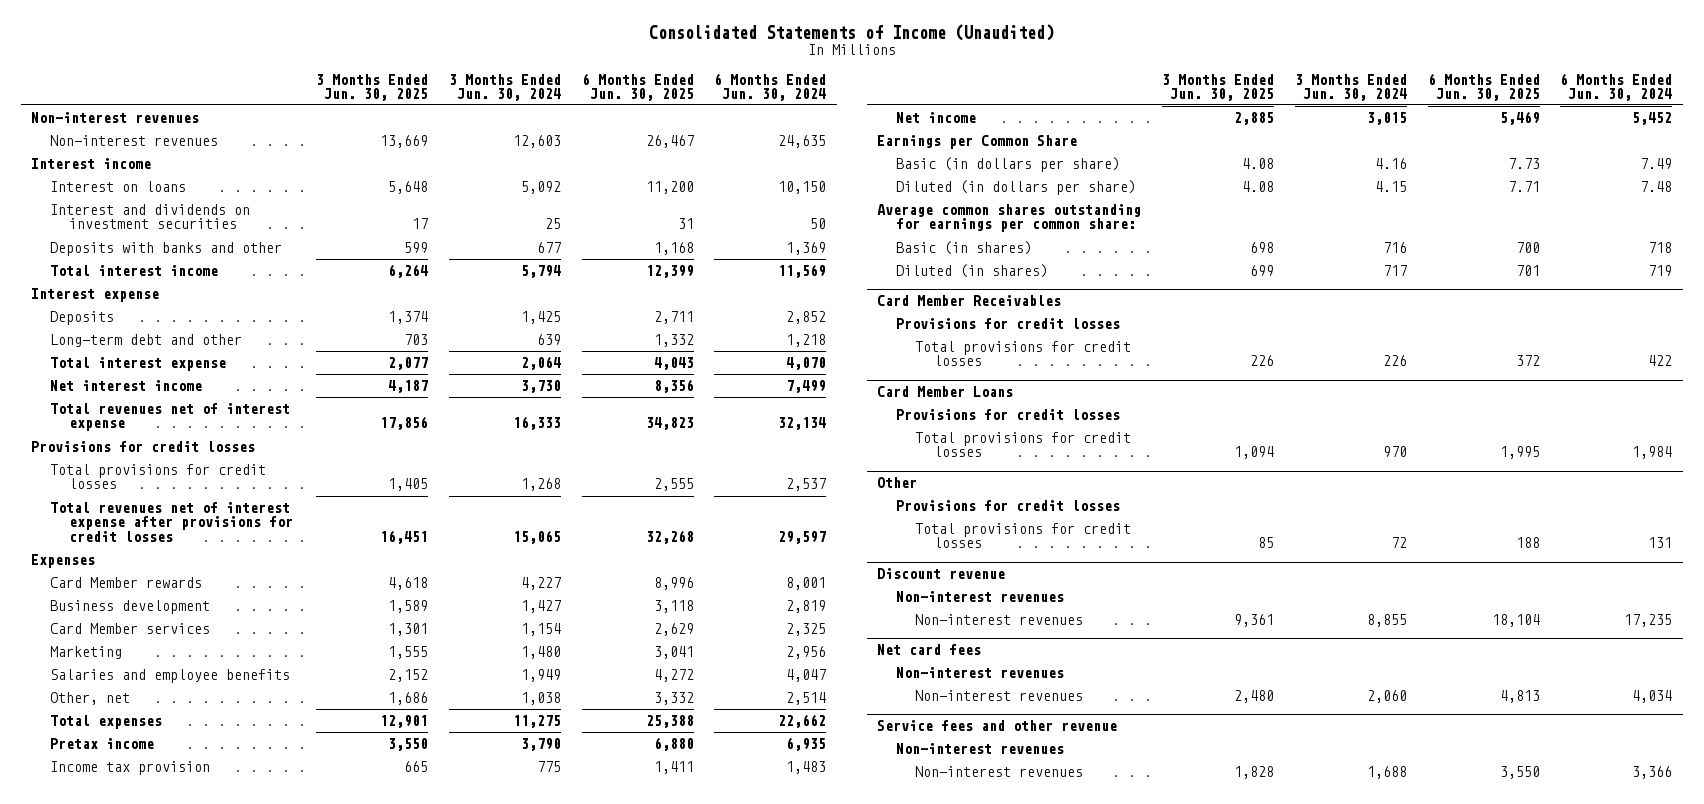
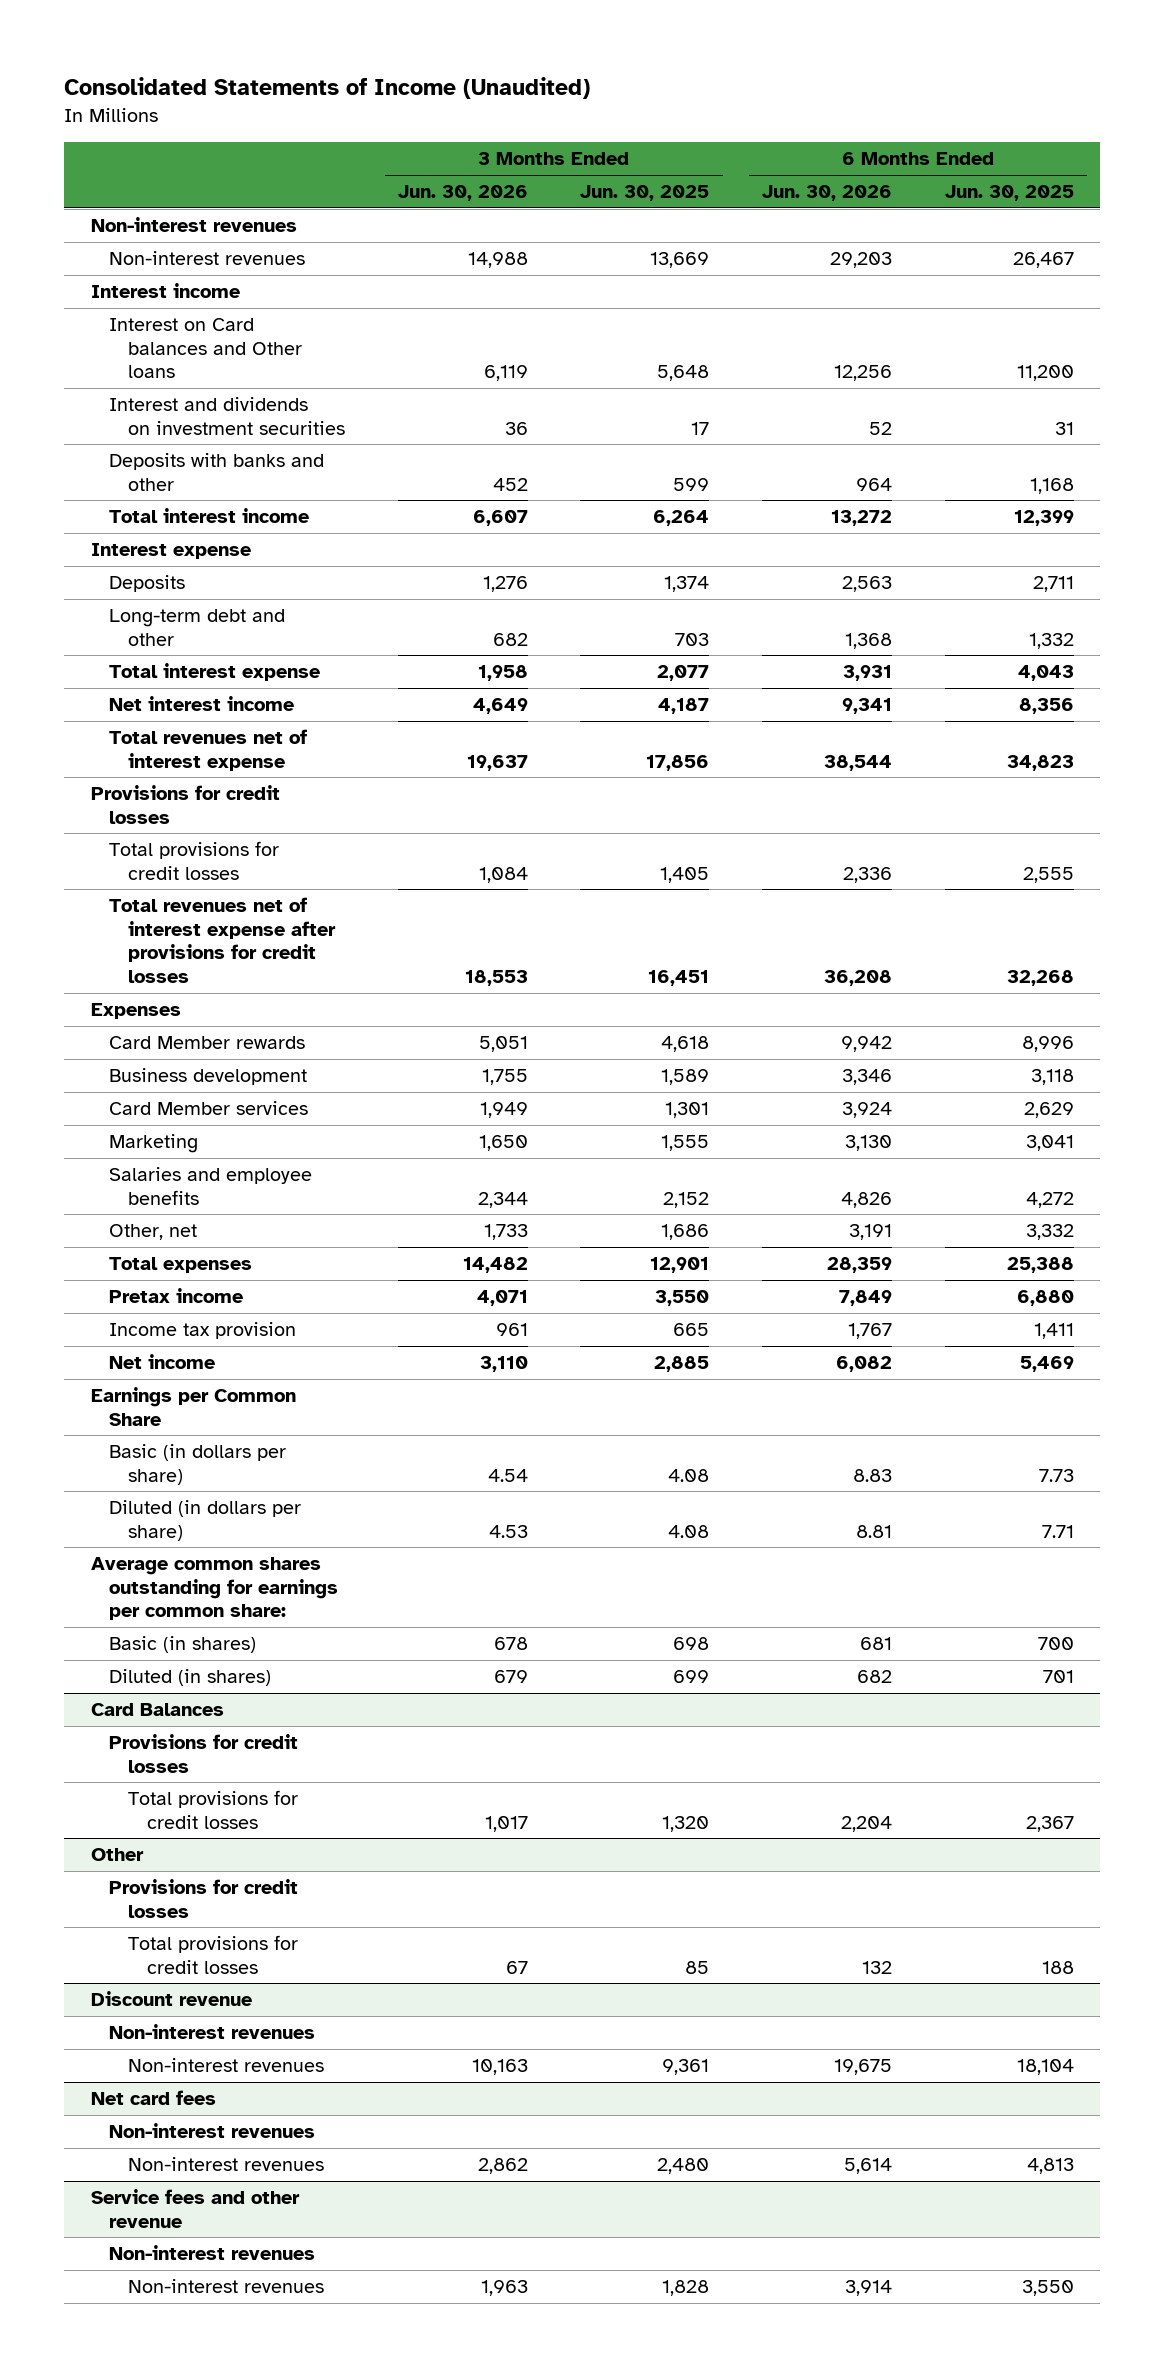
- | 3 Months Ended Jun. 30, 2025 | 3 Months Ended Jun. 30, 2024 | 6 Months Ended Jun. 30, 2025 | 6 Months Ended Jun. 30, 2024
+ | 3 Months Ended Jun. 30, 2026 | 3 Months Ended Jun. 30, 2025 | 6 Months Ended Jun. 30, 2026 | 6 Months Ended Jun. 30, 2025
- Interest on loans | 5,648 | 5,092 | 11,200 | 10,150
+ Interest on Card balances and Other loans | 6,119 | 5,648 | 12,256 | 11,200
- Card Member Receivables
- Provisions for credit losses
- Total provisions for credit losses | 226 | 226 | 372 | 422
- Card Member Loans
+ Card Balances
- Total provisions for credit losses | 1,094 | 970 | 1,995 | 1,984
+ Total provisions for credit losses | 1,017 | 1,320 | 2,204 | 2,367

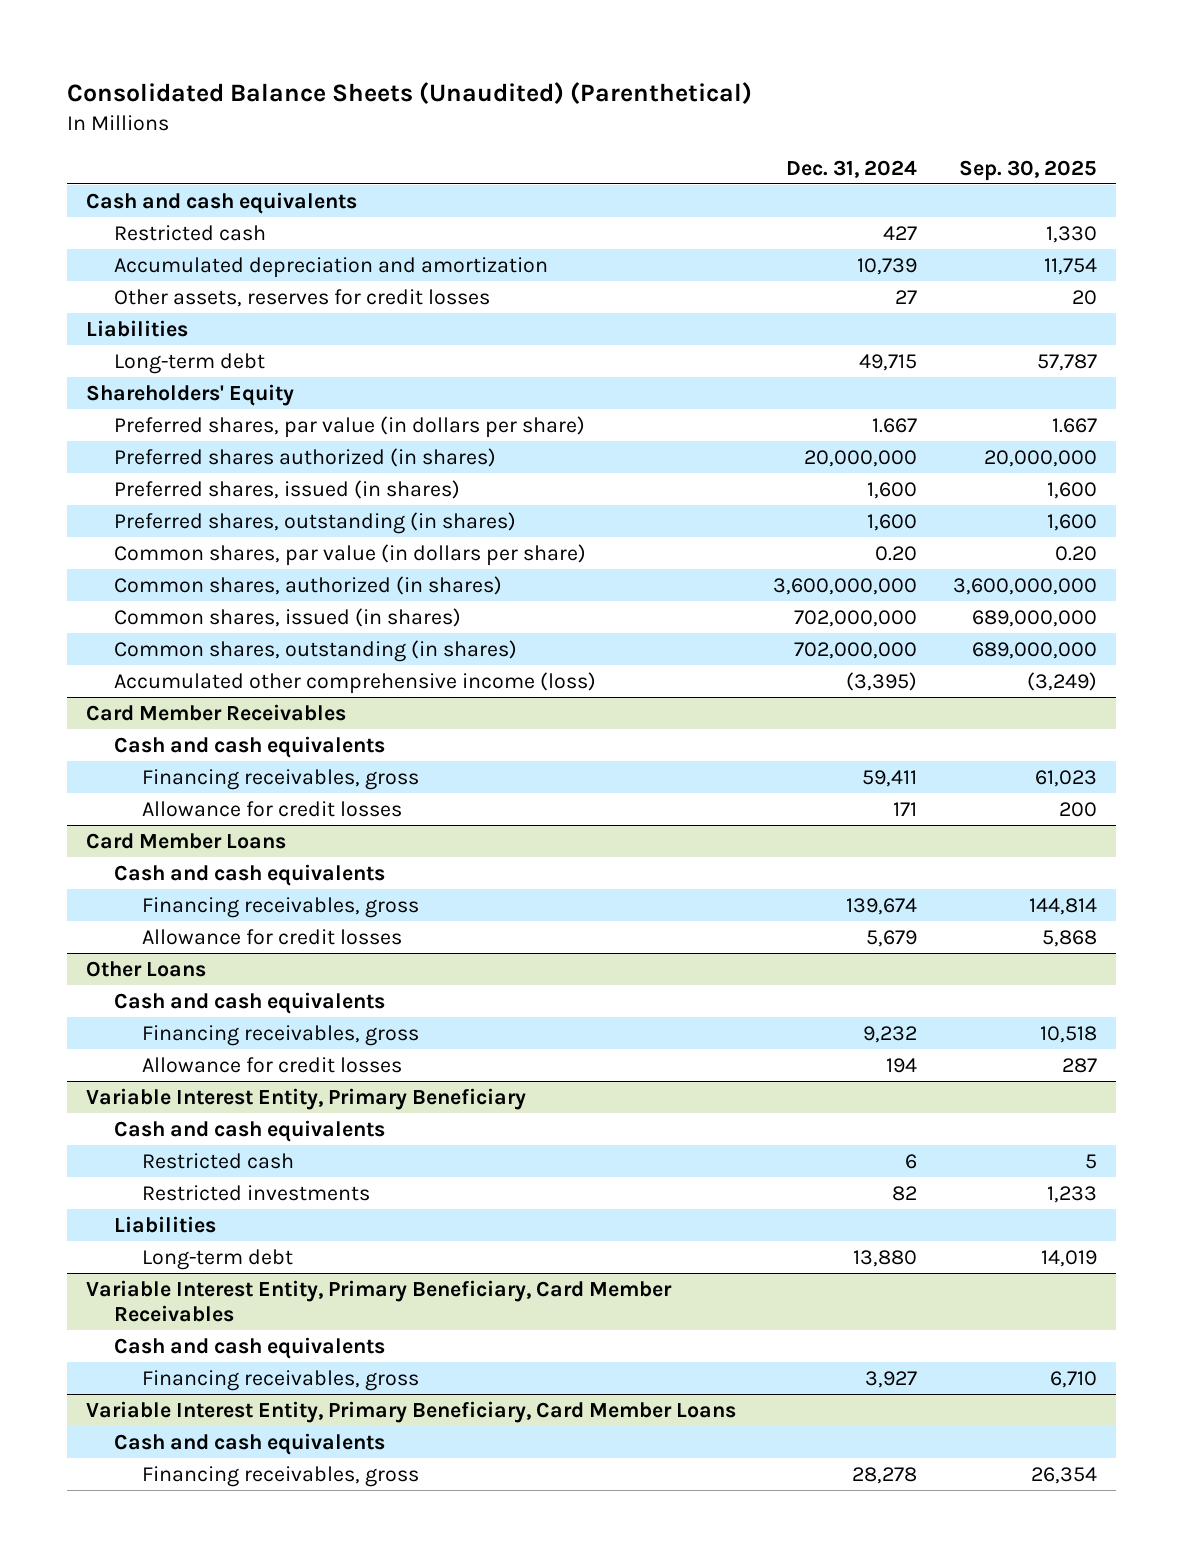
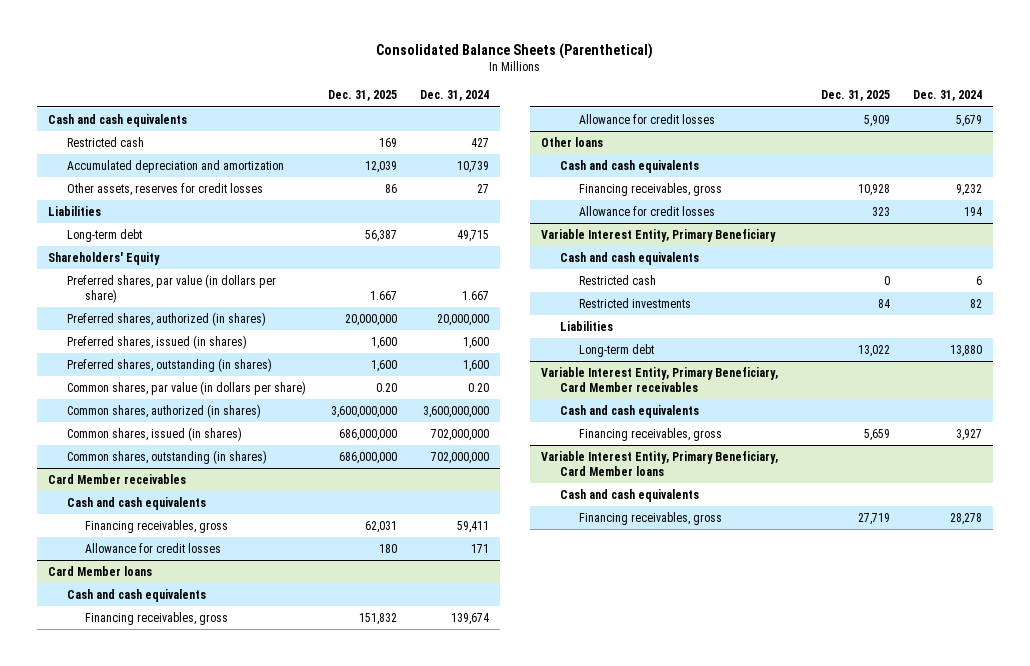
- Consolidated Balance Sheets (Unaudited) (Parenthetical)
+ Consolidated Balance Sheets (Parenthetical)
- | Dec. 31, 2024 | Sep. 30, 2025
+ | Dec. 31, 2025 | Dec. 31, 2024
- Preferred shares authorized (in shares) | 20,000,000 | 20,000,000
+ Preferred shares, authorized (in shares) | 20,000,000 | 20,000,000
- Accumulated other comprehensive income (loss) | (3,395) | (3,249)
- Card Member Receivables
+ Card Member receivables
- Card Member Loans
+ Card Member loans
- Other Loans
+ Other loans
- Variable Interest Entity, Primary Beneficiary, Card Member Receivables
+ Variable Interest Entity, Primary Beneficiary, Card Member receivables
- Variable Interest Entity, Primary Beneficiary, Card Member Loans
+ Variable Interest Entity, Primary Beneficiary, Card Member loans

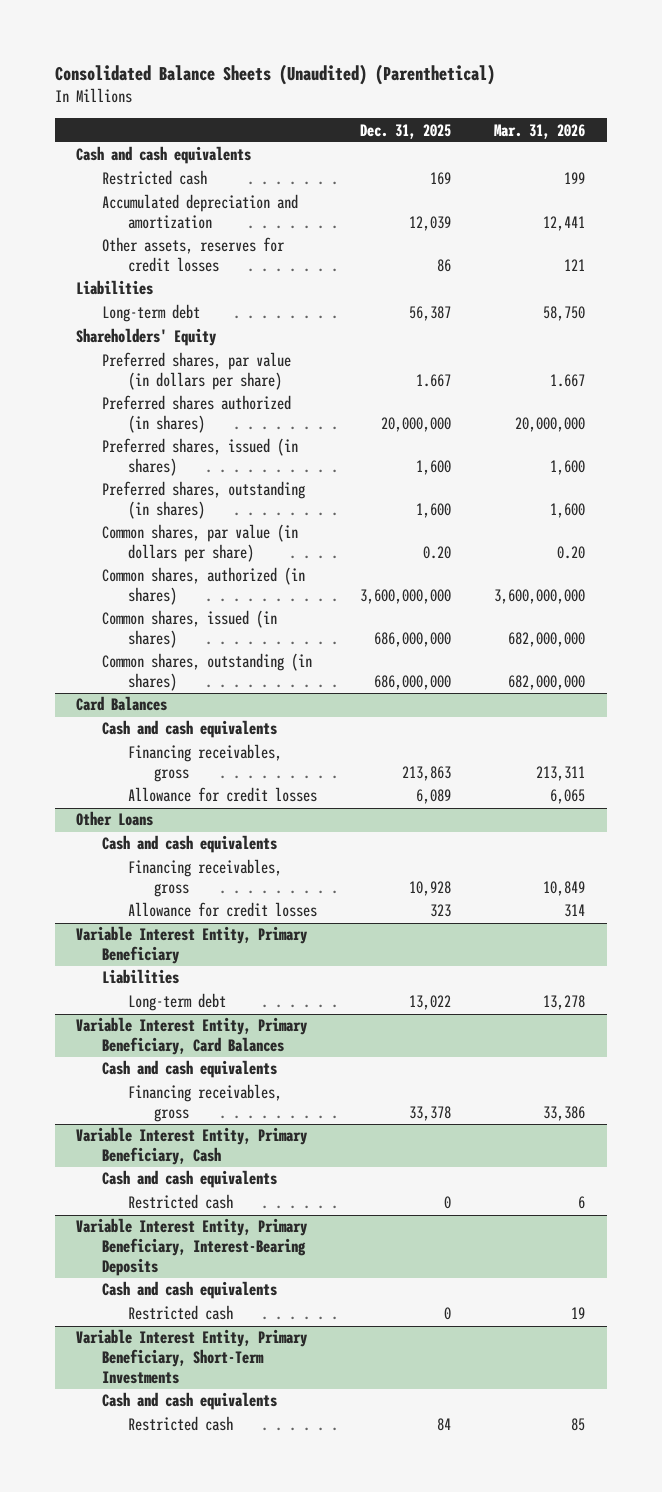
- Consolidated Balance Sheets (Parenthetical)
+ Consolidated Balance Sheets (Unaudited) (Parenthetical)
- | Dec. 31, 2025 | Dec. 31, 2024
+ | Dec. 31, 2025 | Mar. 31, 2026
- Preferred shares, authorized (in shares) | 20,000,000 | 20,000,000
+ Preferred shares authorized (in shares) | 20,000,000 | 20,000,000
- Card Member receivables
- Cash and cash equivalents
- Financing receivables, gross | 62,031 | 59,411
- Allowance for credit losses | 180 | 171
- Card Member loans
+ Card Balances
- Financing receivables, gross | 151,832 | 139,674
- Allowance for credit losses | 5,909 | 5,679
- Other loans
+ Financing receivables, gross | 213,863 | 213,311
+ Allowance for credit losses | 6,089 | 6,065
+ Other Loans
@ Variable Interest Entity, Primary Beneficiary
- Cash and cash equivalents
- Restricted cash | 0 | 6
- Restricted investments | 84 | 82
- Variable Interest Entity, Primary Beneficiary, Card Member receivables
+ Variable Interest Entity, Primary Beneficiary, Card Balances
- Financing receivables, gross | 5,659 | 3,927
- Variable Interest Entity, Primary Beneficiary, Card Member loans
+ Financing receivables, gross | 33,378 | 33,386
+ Variable Interest Entity, Primary Beneficiary, Cash
- Financing receivables, gross | 27,719 | 28,278
+ Restricted cash | 0 | 6
+ Variable Interest Entity, Primary Beneficiary, Interest-Bearing Deposits
+ Cash and cash equivalents
+ Restricted cash | 0 | 19
+ Variable Interest Entity, Primary Beneficiary, Short-Term Investments
+ Cash and cash equivalents
+ Restricted cash | 84 | 85

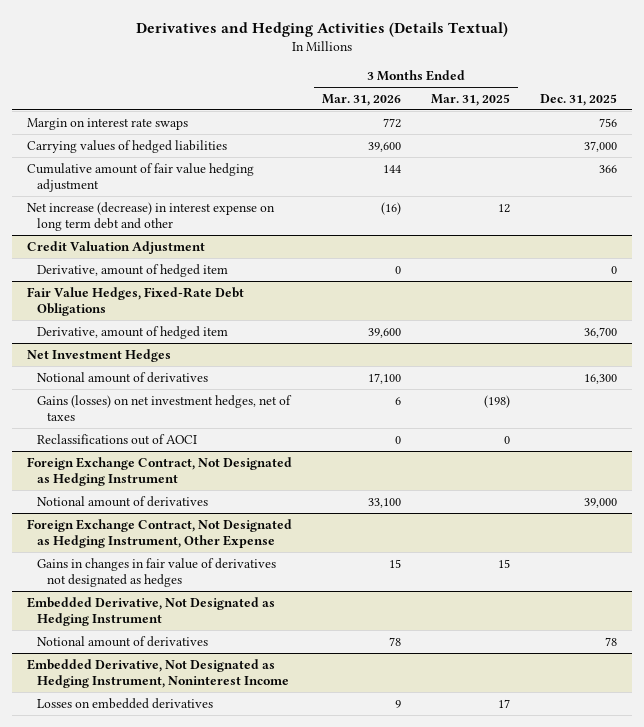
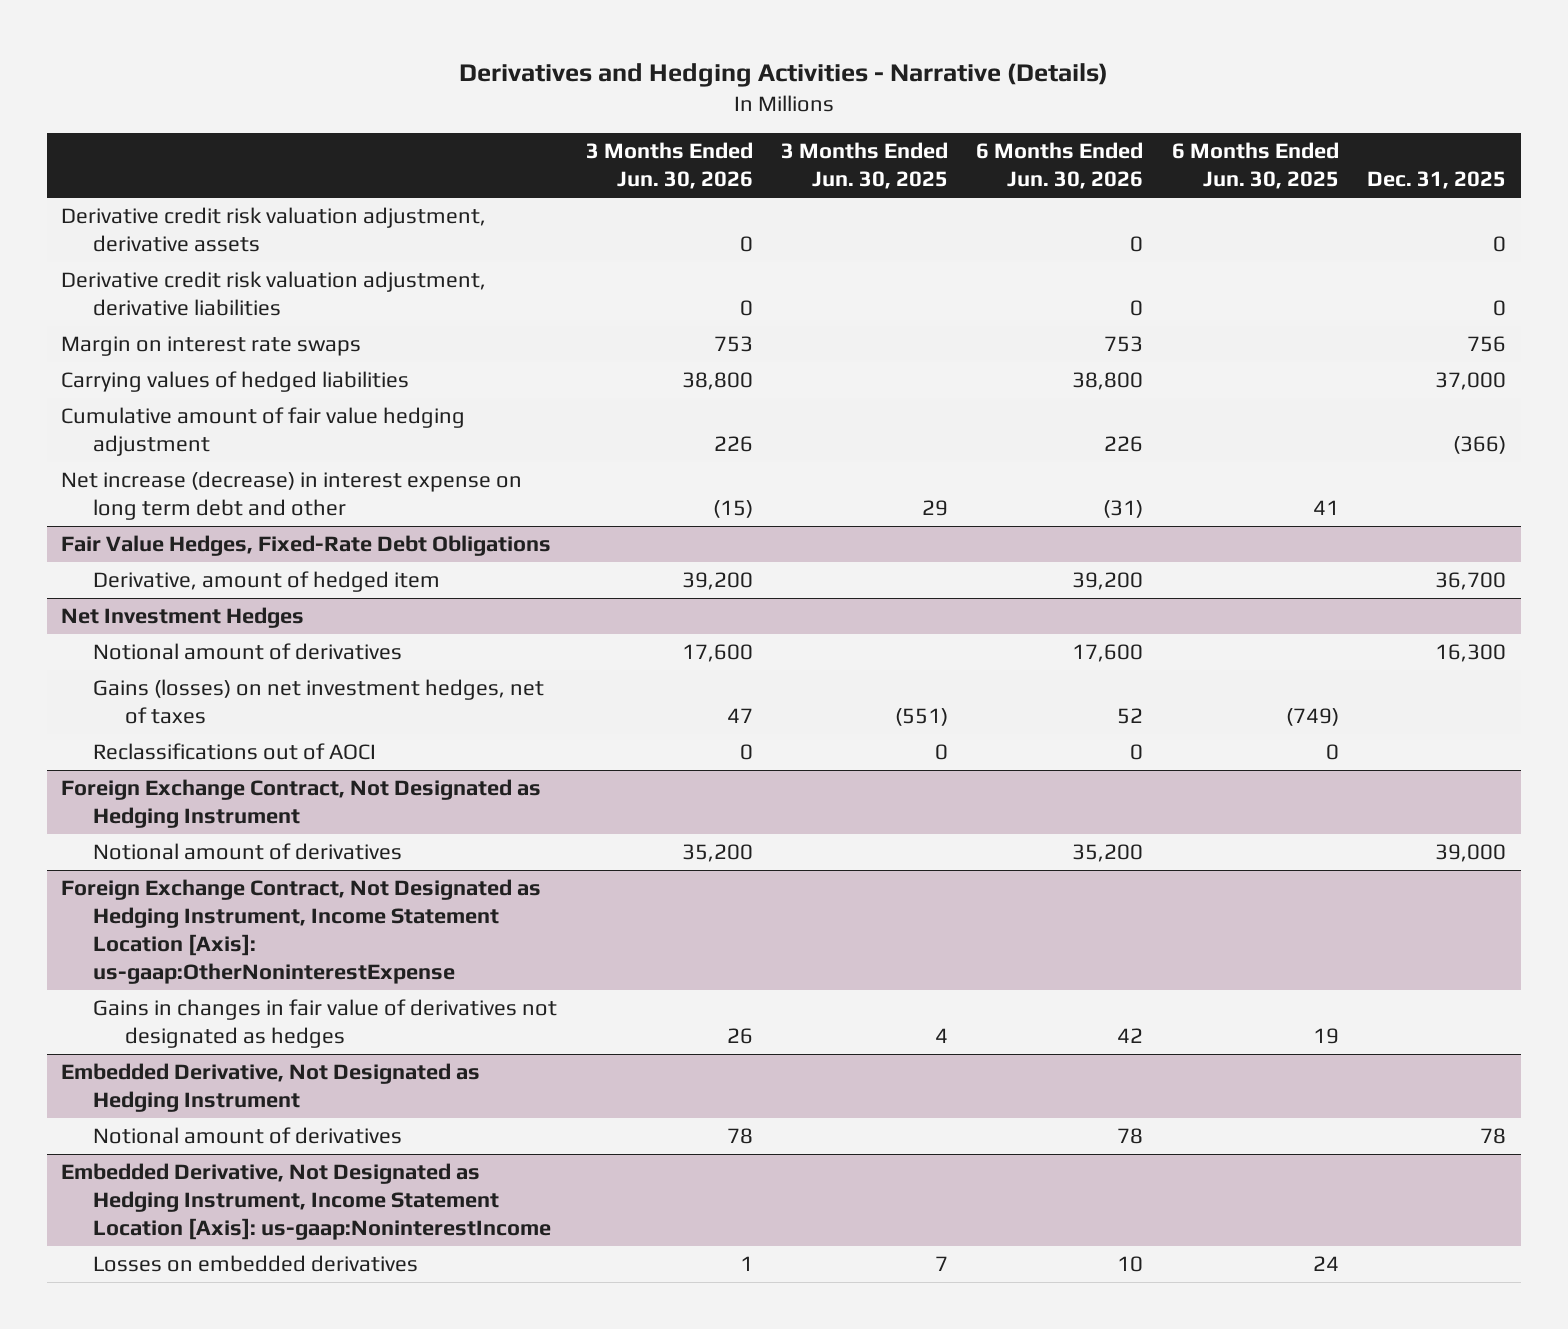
- Derivatives and Hedging Activities (Details Textual)
+ Derivatives and Hedging Activities - Narrative (Details)
- | 3 Months Ended Mar. 31, 2026 | 3 Months Ended Mar. 31, 2025 | Dec. 31, 2025
+ | 3 Months Ended Jun. 30, 2026 | 3 Months Ended Jun. 30, 2025 | 6 Months Ended Jun. 30, 2026 | 6 Months Ended Jun. 30, 2025 | Dec. 31, 2025
+ Derivative credit risk valuation adjustment, derivative assets | 0 | | 0 | | 0
+ Derivative credit risk valuation adjustment, derivative liabilities | 0 | | 0 | | 0
- Cumulative amount of fair value hedging adjustment | 144 | | 366
+ Cumulative amount of fair value hedging adjustment | 226 | | 226 | | (366)
- Credit Valuation Adjustment
- Derivative, amount of hedged item | 0 | | 0
- Foreign Exchange Contract, Not Designated as Hedging Instrument, Other Expense
+ Foreign Exchange Contract, Not Designated as Hedging Instrument, Income Statement Location [Axis]: us-gaap:OtherNoninterestExpense
- Embedded Derivative, Not Designated as Hedging Instrument, Noninterest Income
+ Embedded Derivative, Not Designated as Hedging Instrument, Income Statement Location [Axis]: us-gaap:NoninterestIncome

